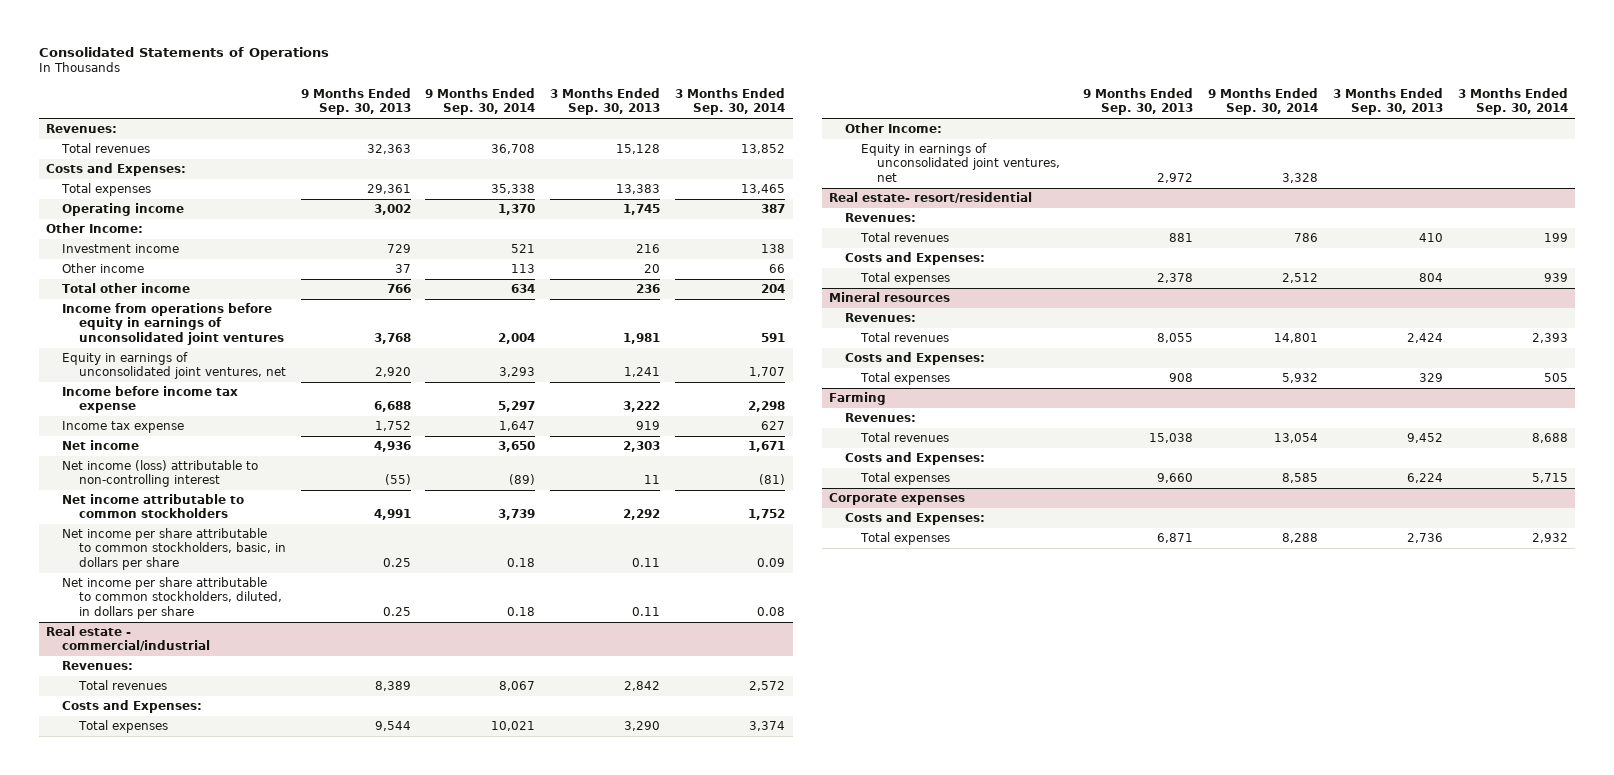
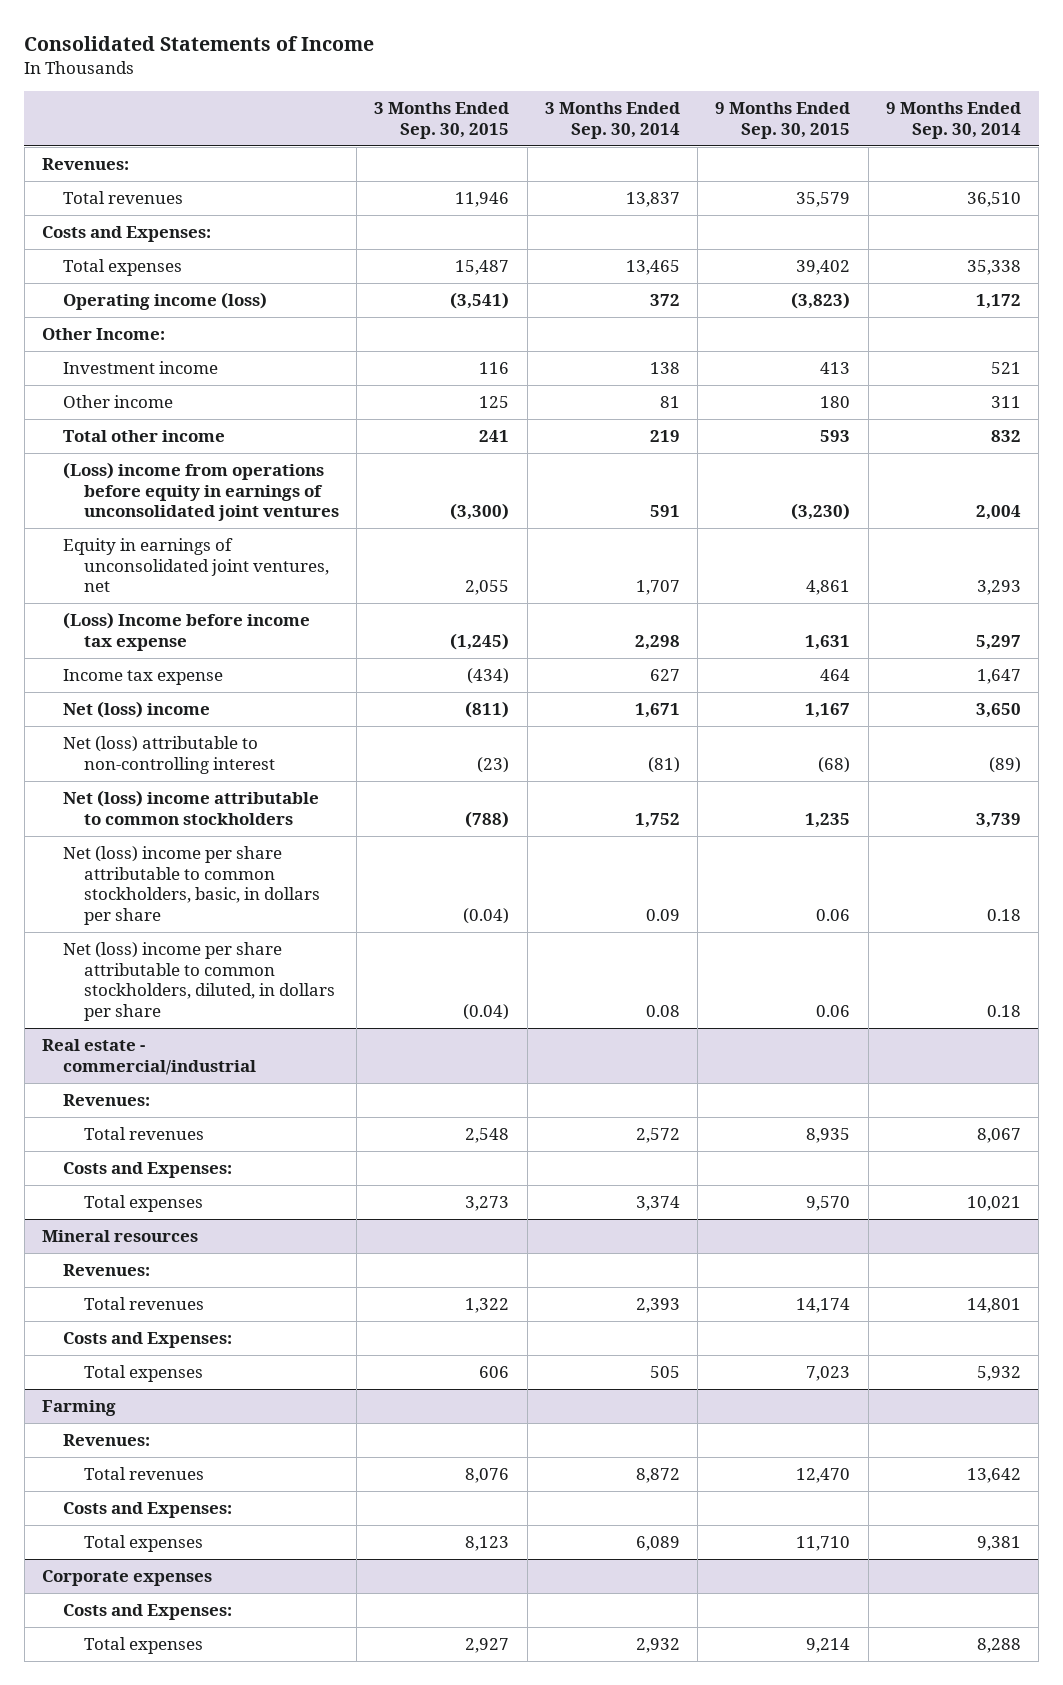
- Consolidated Statements of Operations
+ Consolidated Statements of Income
- | 9 Months Ended Sep. 30, 2013 | 9 Months Ended Sep. 30, 2014 | 3 Months Ended Sep. 30, 2013 | 3 Months Ended Sep. 30, 2014
+ | 3 Months Ended Sep. 30, 2015 | 3 Months Ended Sep. 30, 2014 | 9 Months Ended Sep. 30, 2015 | 9 Months Ended Sep. 30, 2014
- Total revenues | 32,363 | 36,708 | 15,128 | 13,852
+ Total revenues | 11,946 | 13,837 | 35,579 | 36,510
- Operating income | 3,002 | 1,370 | 1,745 | 387
+ Operating income (loss) | (3,541) | 372 | (3,823) | 1,172
- Other income | 37 | 113 | 20 | 66
- Total other income | 766 | 634 | 236 | 204
- Income from operations before equity in earnings of unconsolidated joint ventures | 3,768 | 2,004 | 1,981 | 591
+ Other income | 125 | 81 | 180 | 311
+ Total other income | 241 | 219 | 593 | 832
+ (Loss) income from operations before equity in earnings of unconsolidated joint ventures | (3,300) | 591 | (3,230) | 2,004
- Income before income tax expense | 6,688 | 5,297 | 3,222 | 2,298
+ (Loss) Income before income tax expense | (1,245) | 2,298 | 1,631 | 5,297
- Net income | 4,936 | 3,650 | 2,303 | 1,671
- Net income (loss) attributable to non-controlling interest | (55) | (89) | 11 | (81)
- Net income attributable to common stockholders | 4,991 | 3,739 | 2,292 | 1,752
- Net income per share attributable to common stockholders, basic, in dollars per share | 0.25 | 0.18 | 0.11 | 0.09
- Net income per share attributable to common stockholders, diluted, in dollars per share | 0.25 | 0.18 | 0.11 | 0.08
+ Net (loss) income | (811) | 1,671 | 1,167 | 3,650
+ Net (loss) attributable to non-controlling interest | (23) | (81) | (68) | (89)
+ Net (loss) income attributable to common stockholders | (788) | 1,752 | 1,235 | 3,739
+ Net (loss) income per share attributable to common stockholders, basic, in dollars per share | (0.04) | 0.09 | 0.06 | 0.18
+ Net (loss) income per share attributable to common stockholders, diluted, in dollars per share | (0.04) | 0.08 | 0.06 | 0.18
@ Real estate - commercial/industrial
- Other Income:
- Equity in earnings of unconsolidated joint ventures, net | 2,972 | 3,328 | |
- Real estate- resort/residential
- Revenues:
- Total revenues | 881 | 786 | 410 | 199
- Costs and Expenses:
- Total expenses | 2,378 | 2,512 | 804 | 939
@ Farming
- Total revenues | 15,038 | 13,054 | 9,452 | 8,688
+ Total revenues | 8,076 | 8,872 | 12,470 | 13,642
- Total expenses | 9,660 | 8,585 | 6,224 | 5,715
+ Total expenses | 8,123 | 6,089 | 11,710 | 9,381

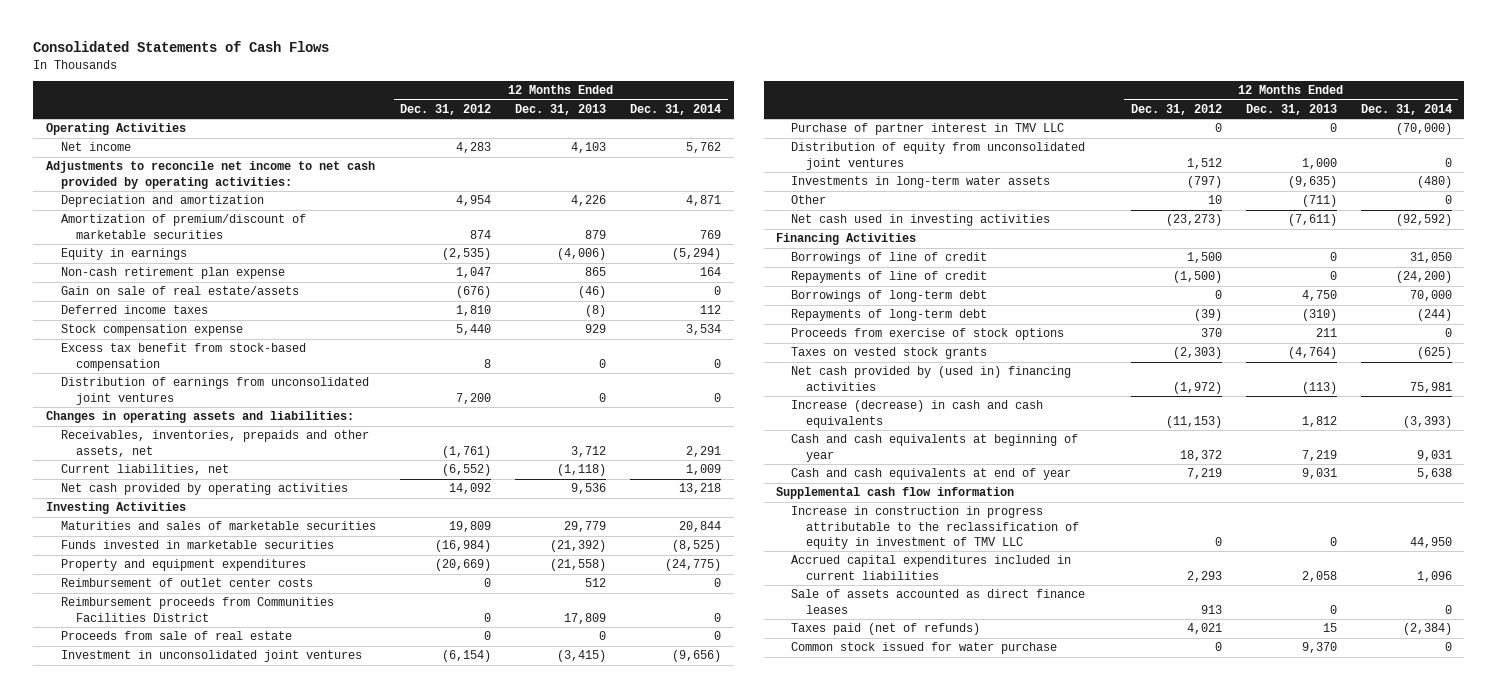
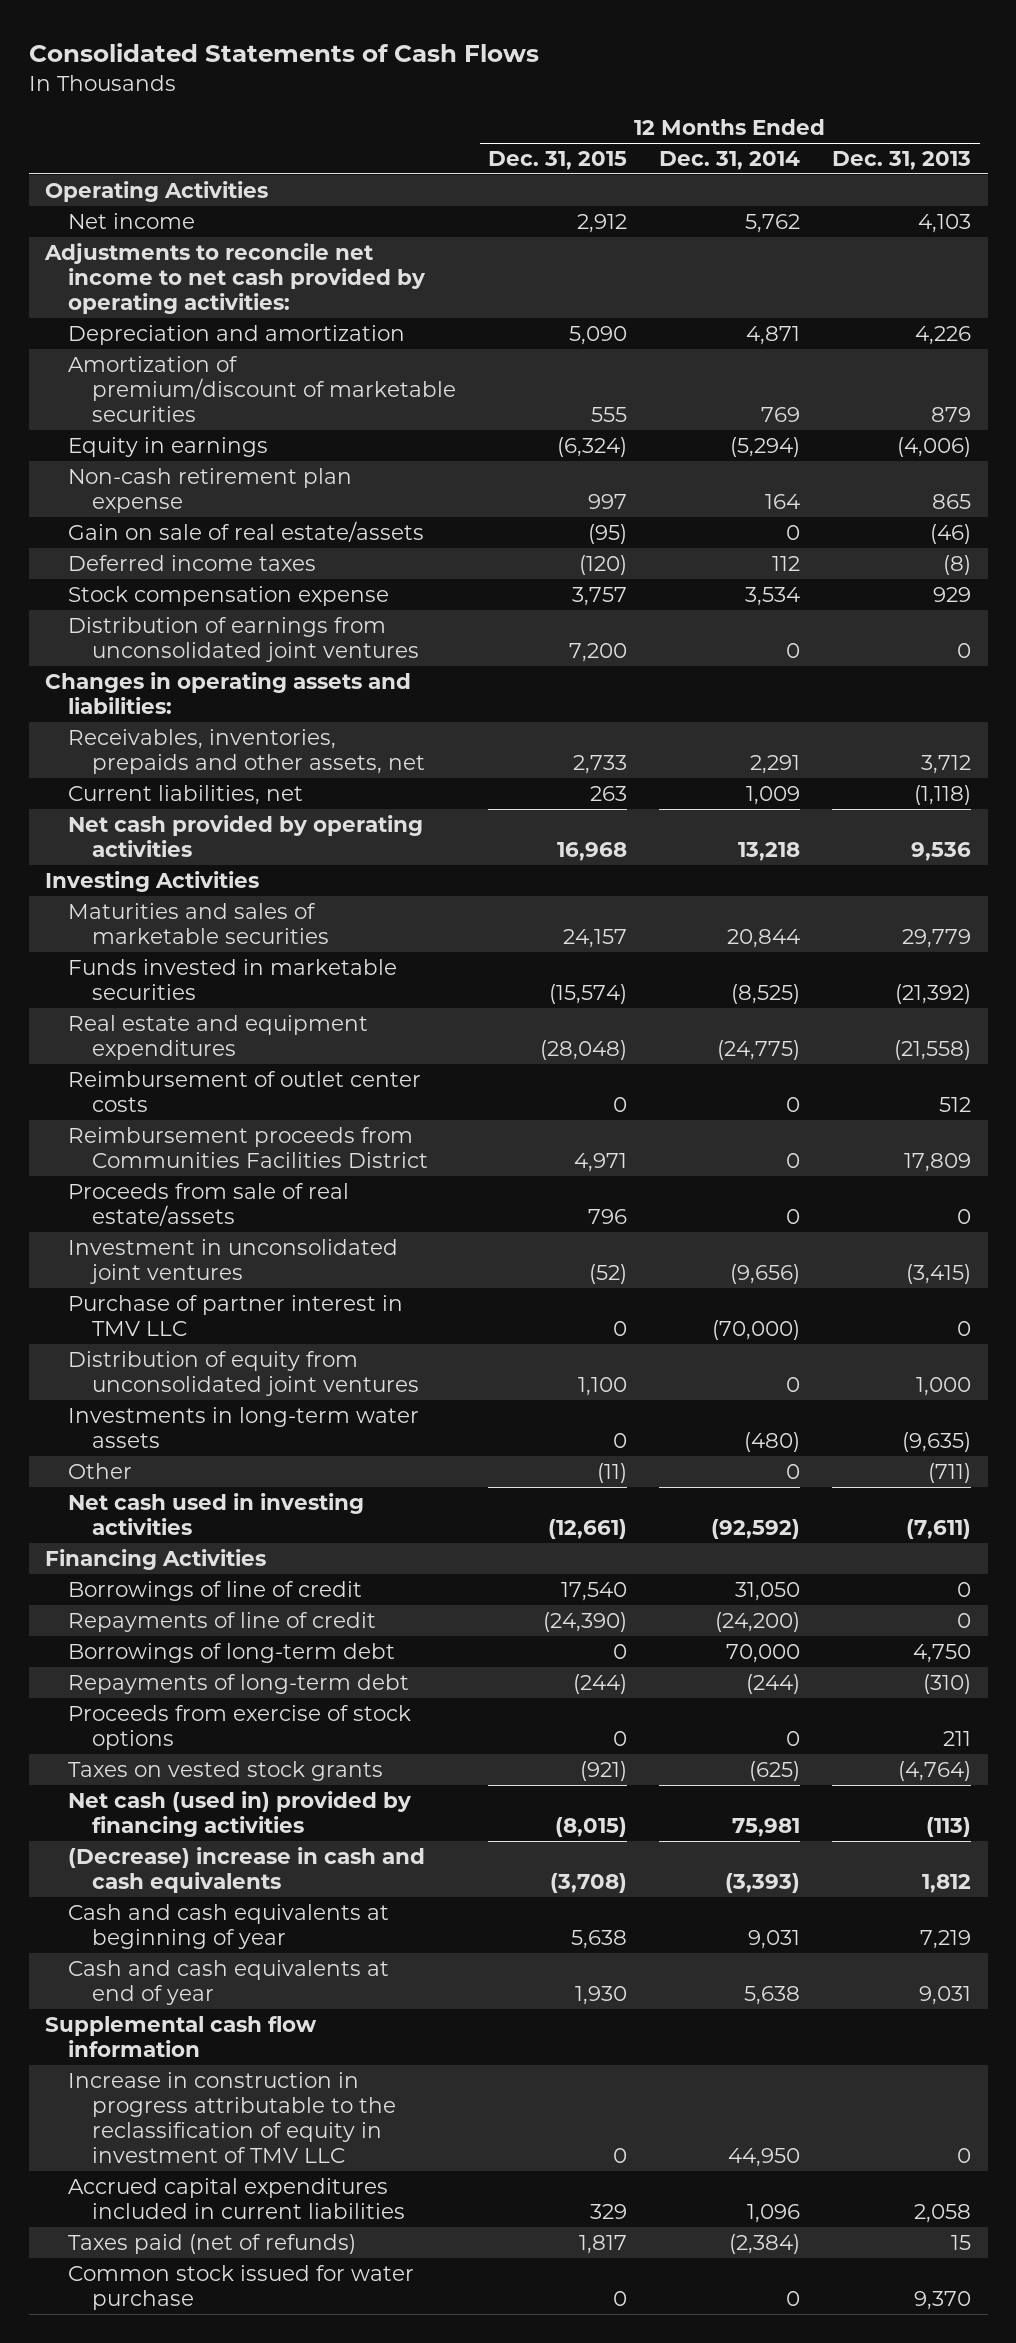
- | 12 Months Ended Dec. 31, 2012 | 12 Months Ended Dec. 31, 2013 | 12 Months Ended Dec. 31, 2014
+ | 12 Months Ended Dec. 31, 2015 | 12 Months Ended Dec. 31, 2014 | 12 Months Ended Dec. 31, 2013
- Excess tax benefit from stock-based compensation | 8 | 0 | 0
- Property and equipment expenditures | (20,669) | (21,558) | (24,775)
+ Real estate and equipment expenditures | (28,048) | (24,775) | (21,558)
- Proceeds from sale of real estate | 0 | 0 | 0
+ Proceeds from sale of real estate/assets | 796 | 0 | 0
- Net cash provided by (used in) financing activities | (1,972) | (113) | 75,981
- Increase (decrease) in cash and cash equivalents | (11,153) | 1,812 | (3,393)
+ Net cash (used in) provided by financing activities | (8,015) | 75,981 | (113)
+ (Decrease) increase in cash and cash equivalents | (3,708) | (3,393) | 1,812
- Sale of assets accounted as direct finance leases | 913 | 0 | 0

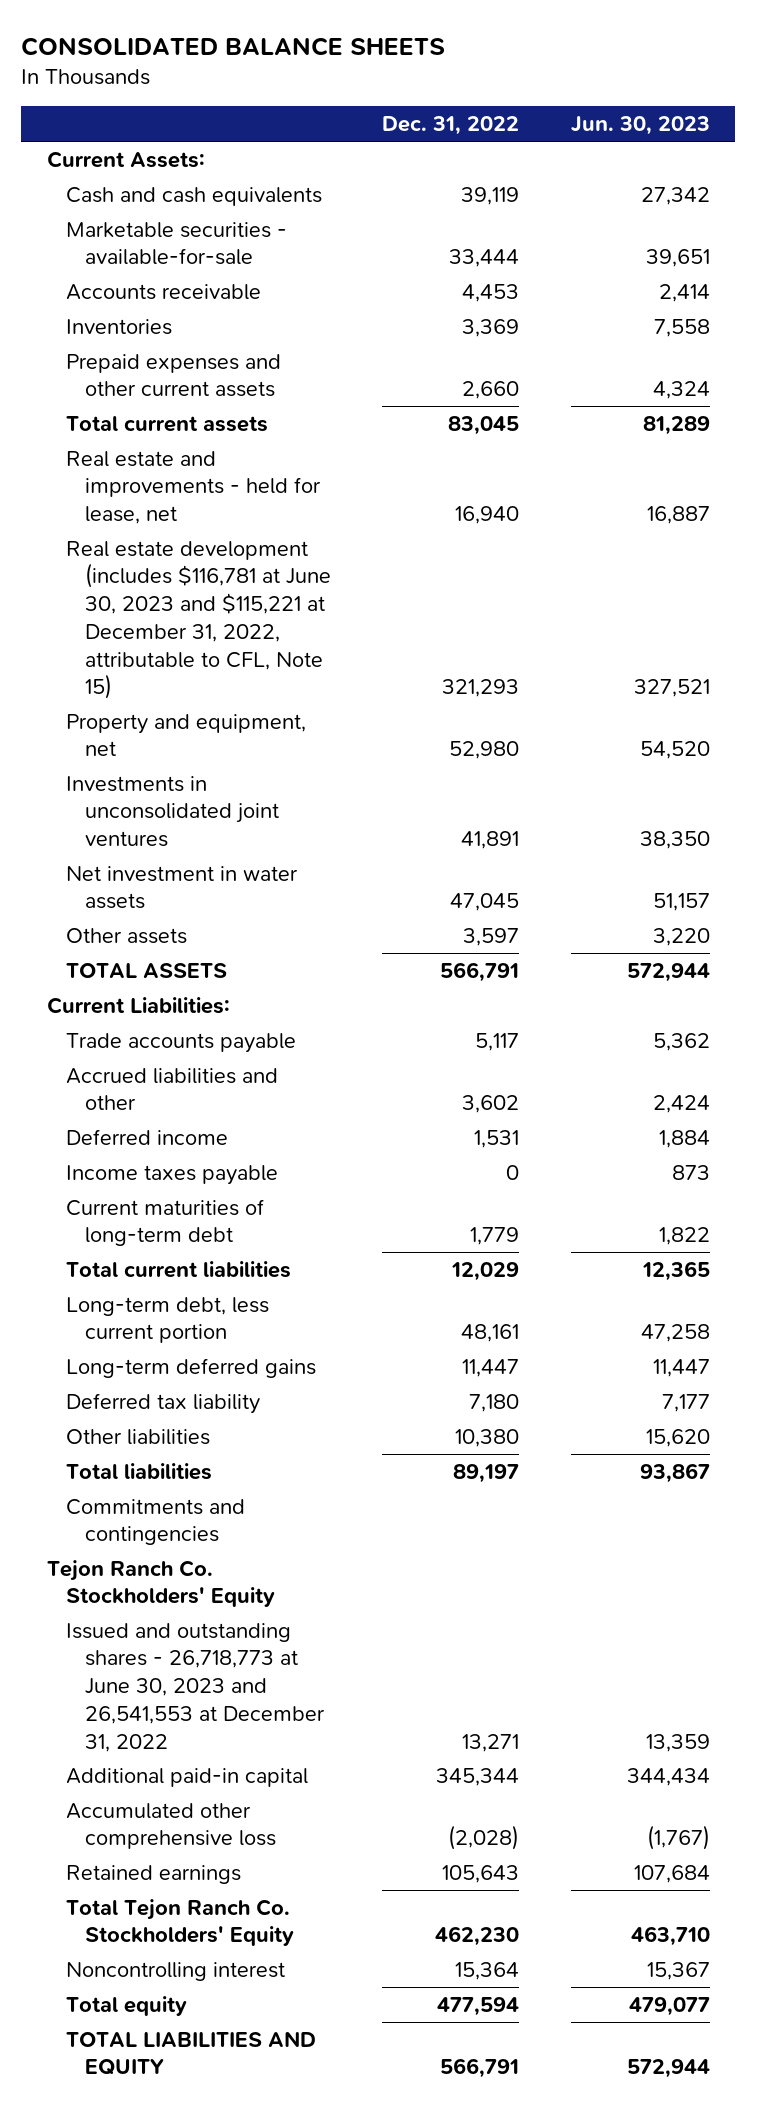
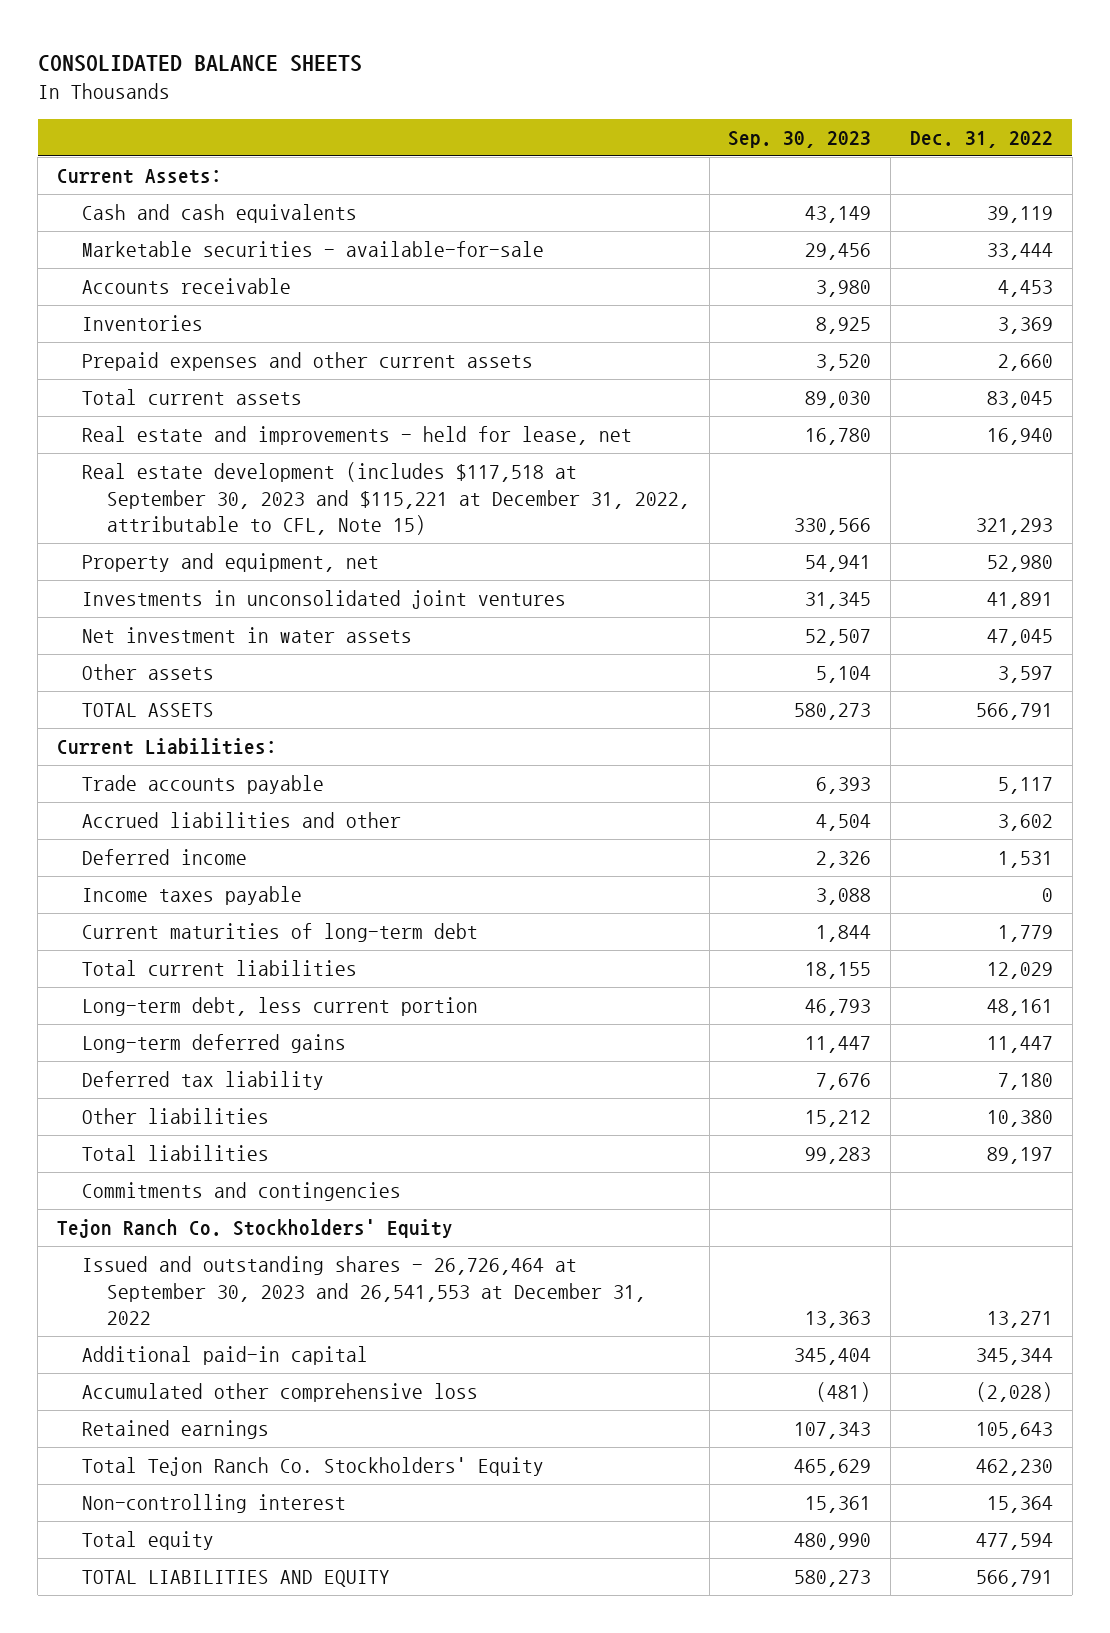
- | Dec. 31, 2022 | Jun. 30, 2023
+ | Sep. 30, 2023 | Dec. 31, 2022
- Real estate development (includes $116,781 at June 30, 2023 and $115,221 at December 31, 2022, attributable to CFL, Note 15) | 321,293 | 327,521
+ Real estate development (includes $117,518 at September 30, 2023 and $115,221 at December 31, 2022, attributable to CFL, Note 15) | 330,566 | 321,293
- Issued and outstanding shares - 26,718,773 at June 30, 2023 and 26,541,553 at December 31, 2022 | 13,271 | 13,359
+ Issued and outstanding shares - 26,726,464 at September 30, 2023 and 26,541,553 at December 31, 2022 | 13,363 | 13,271
- Noncontrolling interest | 15,364 | 15,367
+ Non-controlling interest | 15,361 | 15,364

